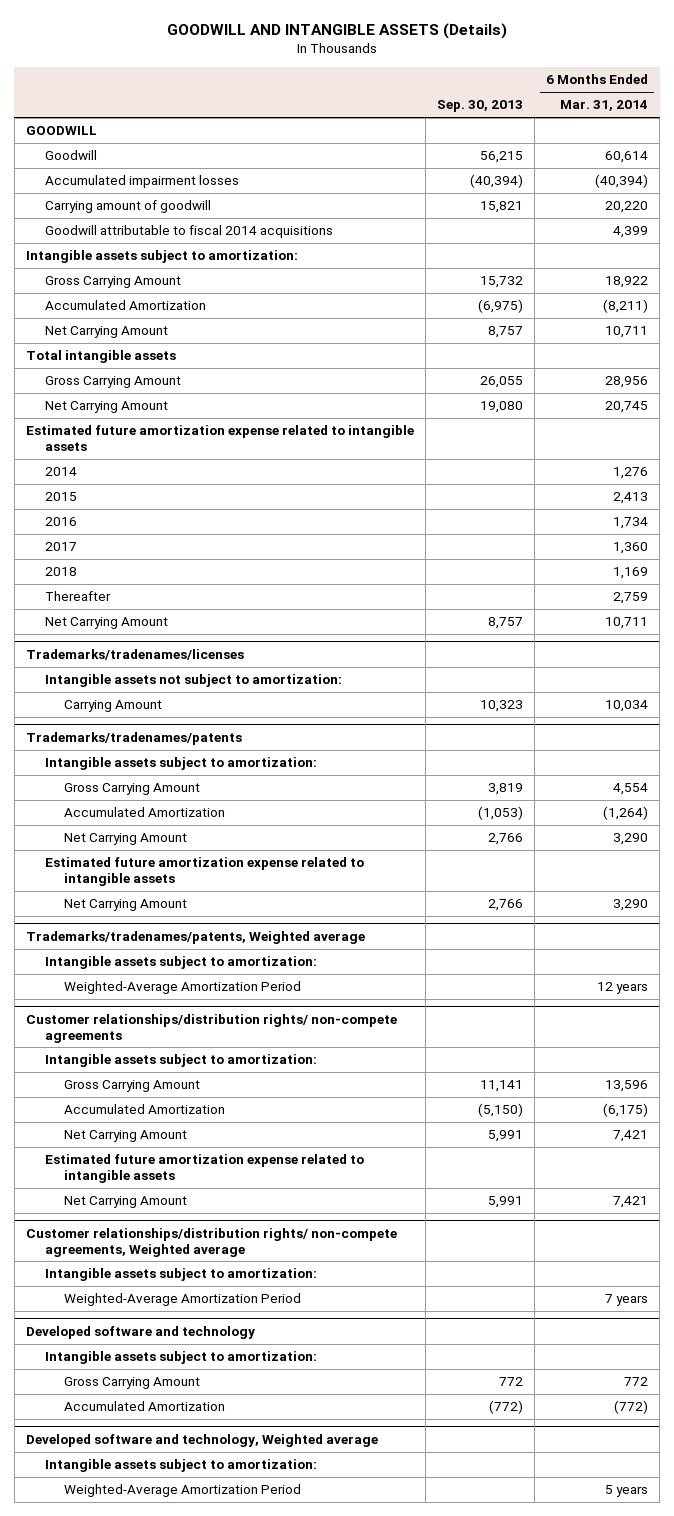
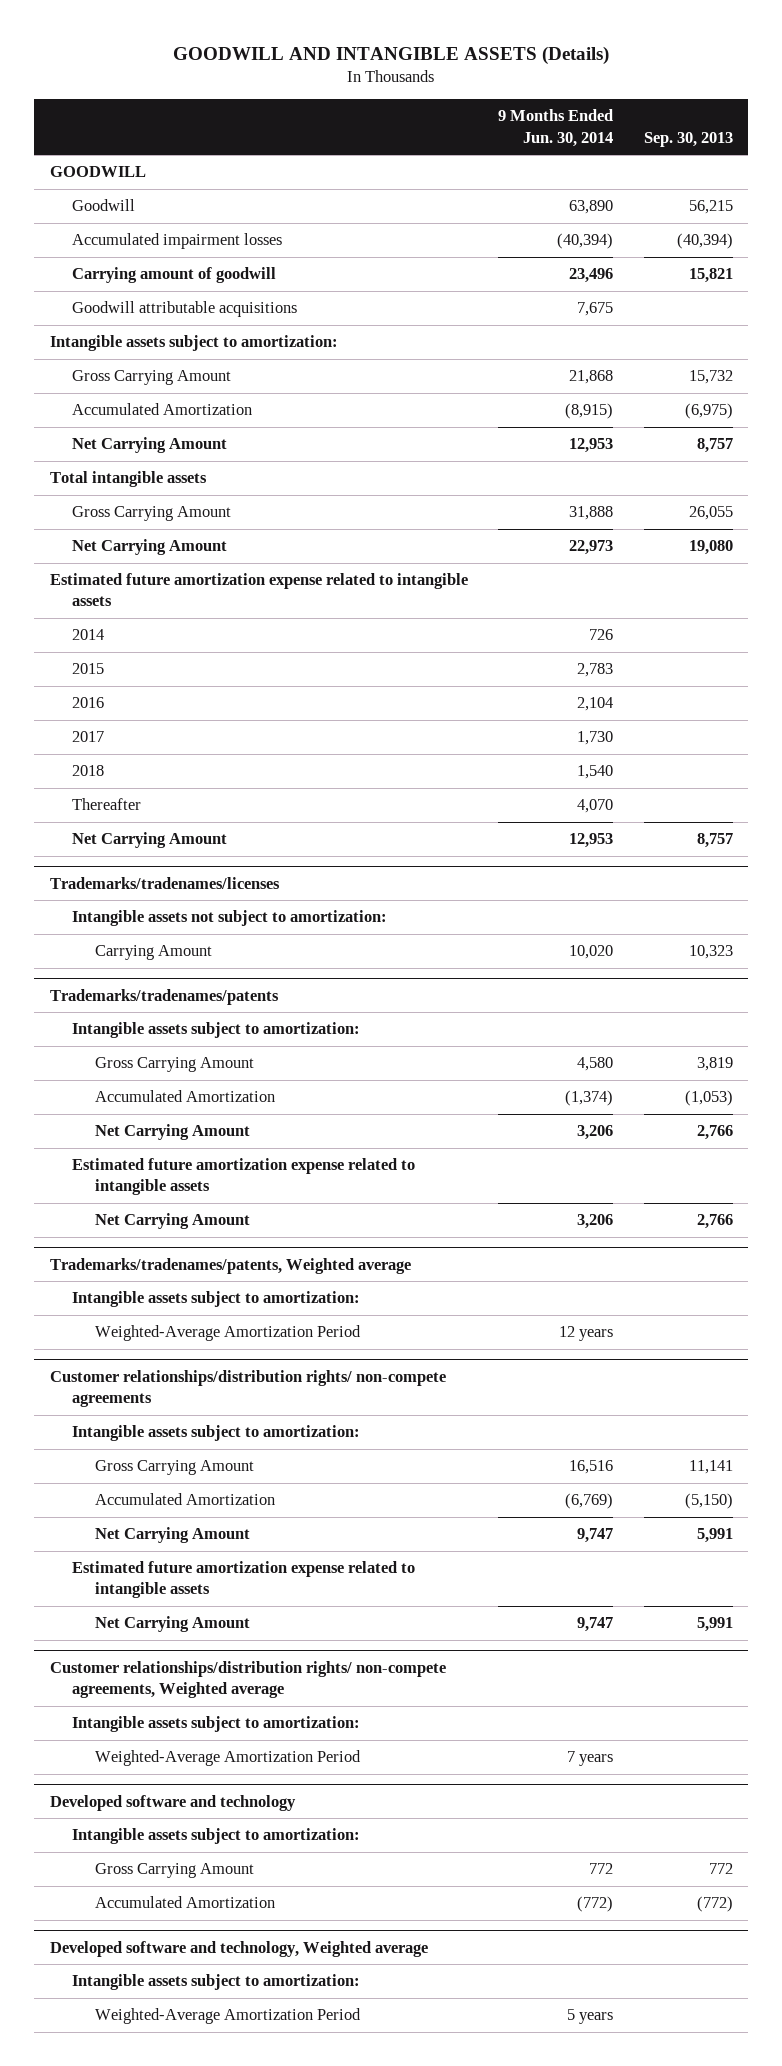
- | Sep. 30, 2013 | 6 Months Ended Mar. 31, 2014
+ | 9 Months Ended Jun. 30, 2014 | Sep. 30, 2013
- Goodwill attributable to fiscal 2014 acquisitions | | 4,399
+ Goodwill attributable acquisitions | 7,675 |

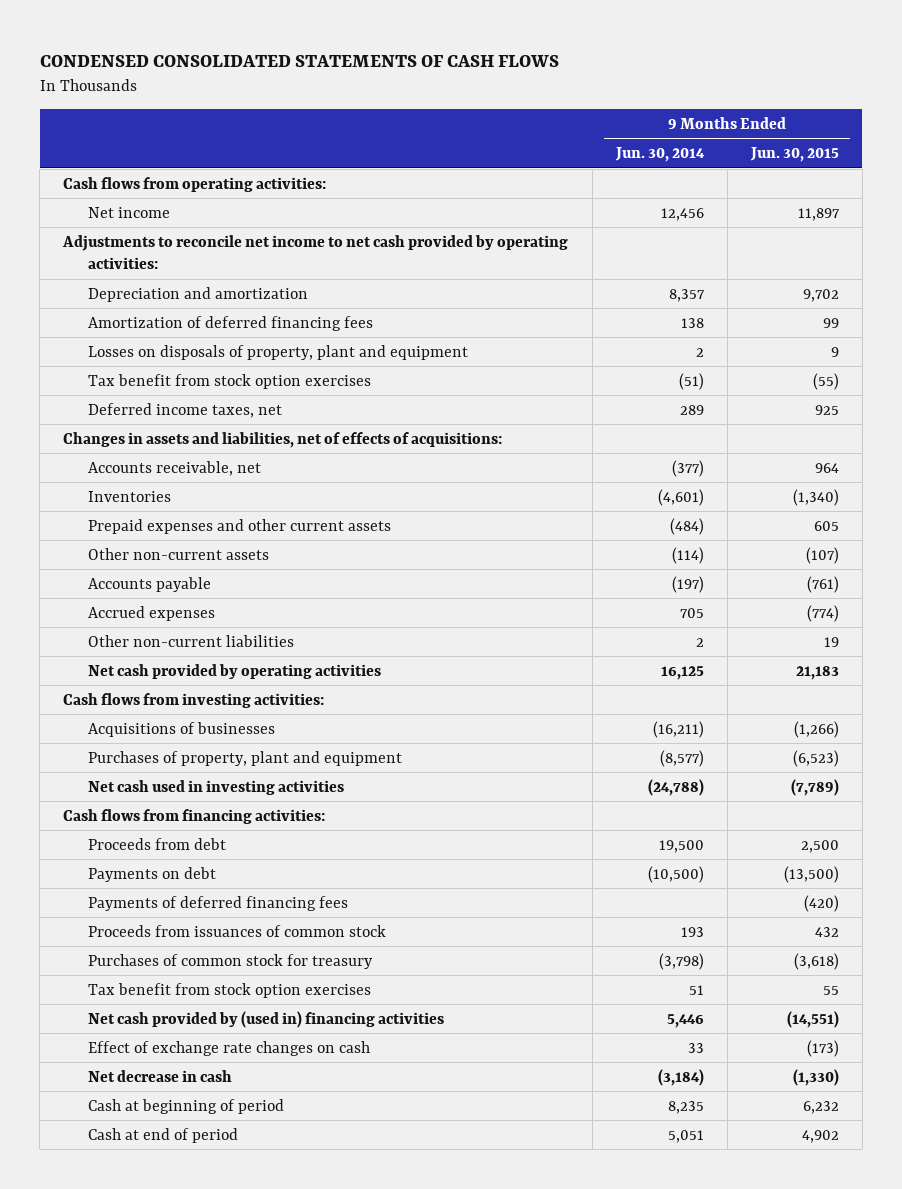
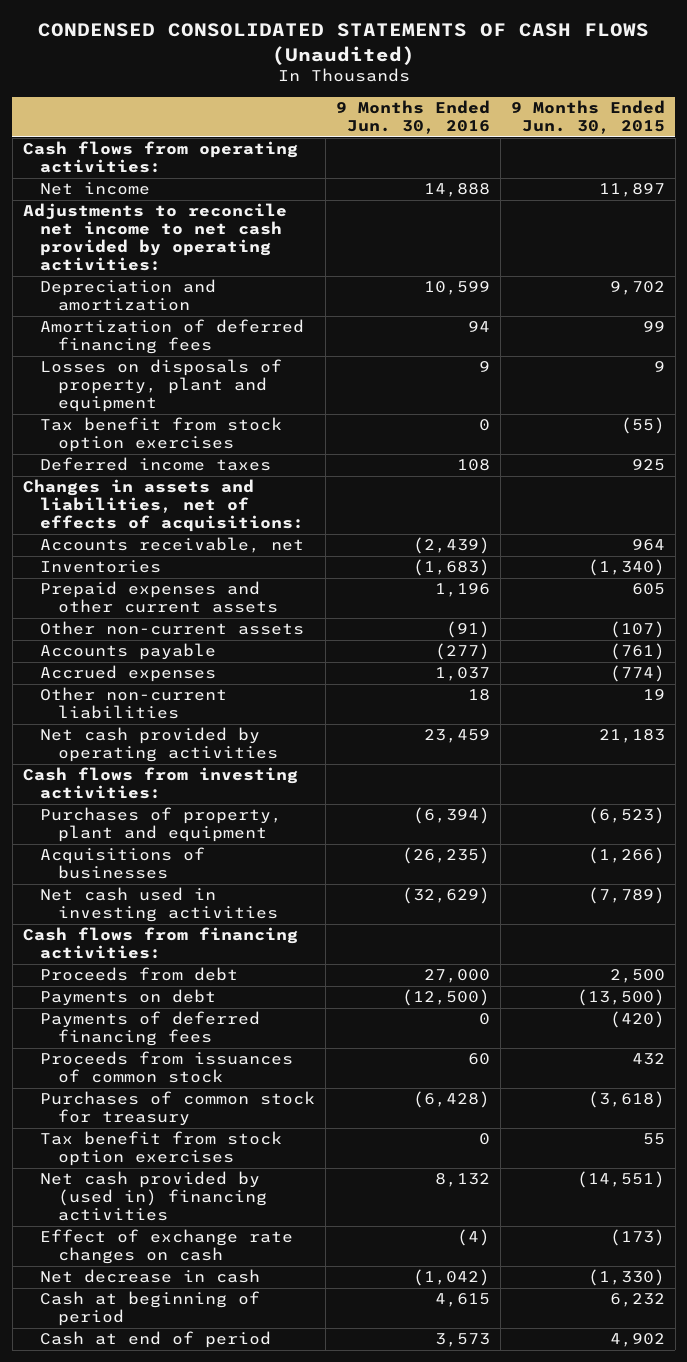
- CONDENSED CONSOLIDATED STATEMENTS OF CASH FLOWS
+ CONDENSED CONSOLIDATED STATEMENTS OF CASH FLOWS (Unaudited)
- | 9 Months Ended Jun. 30, 2014 | 9 Months Ended Jun. 30, 2015
+ | 9 Months Ended Jun. 30, 2016 | 9 Months Ended Jun. 30, 2015
- Deferred income taxes, net | 289 | 925
+ Deferred income taxes | 108 | 925
moved down: Acquisitions of businesses | (26,235) | (1,266)

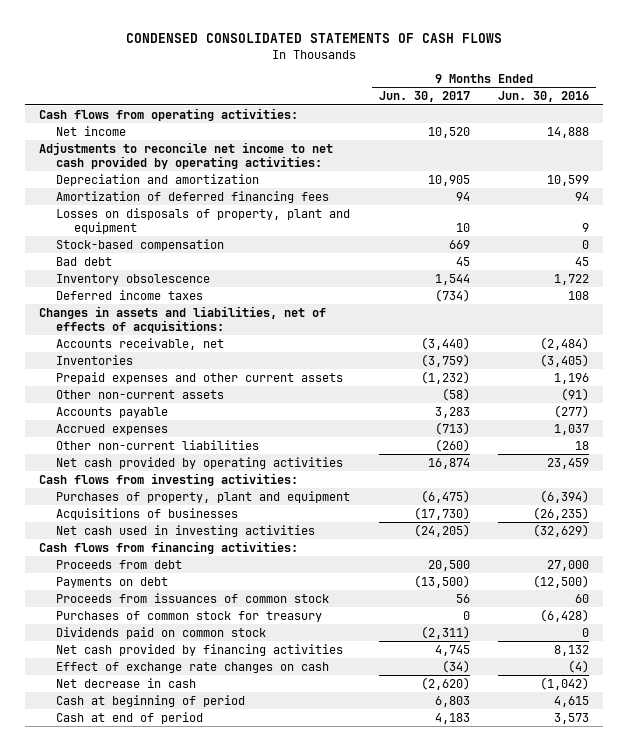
- CONDENSED CONSOLIDATED STATEMENTS OF CASH FLOWS (Unaudited)
+ CONDENSED CONSOLIDATED STATEMENTS OF CASH FLOWS
- | 9 Months Ended Jun. 30, 2016 | 9 Months Ended Jun. 30, 2015
+ | 9 Months Ended Jun. 30, 2017 | 9 Months Ended Jun. 30, 2016
- Tax benefit from stock option exercises | 0 | (55)
+ Stock-based compensation | 669 | 0
+ Bad debt | 45 | 45
+ Inventory obsolescence | 1,544 | 1,722
- Accounts receivable, net | (2,439) | 964
- Inventories | (1,683) | (1,340)
+ Accounts receivable, net | (3,440) | (2,484)
+ Inventories | (3,759) | (3,405)
- Payments of deferred financing fees | 0 | (420)
- Tax benefit from stock option exercises | 0 | 55
- Net cash provided by (used in) financing activities | 8,132 | (14,551)
+ Dividends paid on common stock | (2,311) | 0
+ Net cash provided by financing activities | 4,745 | 8,132

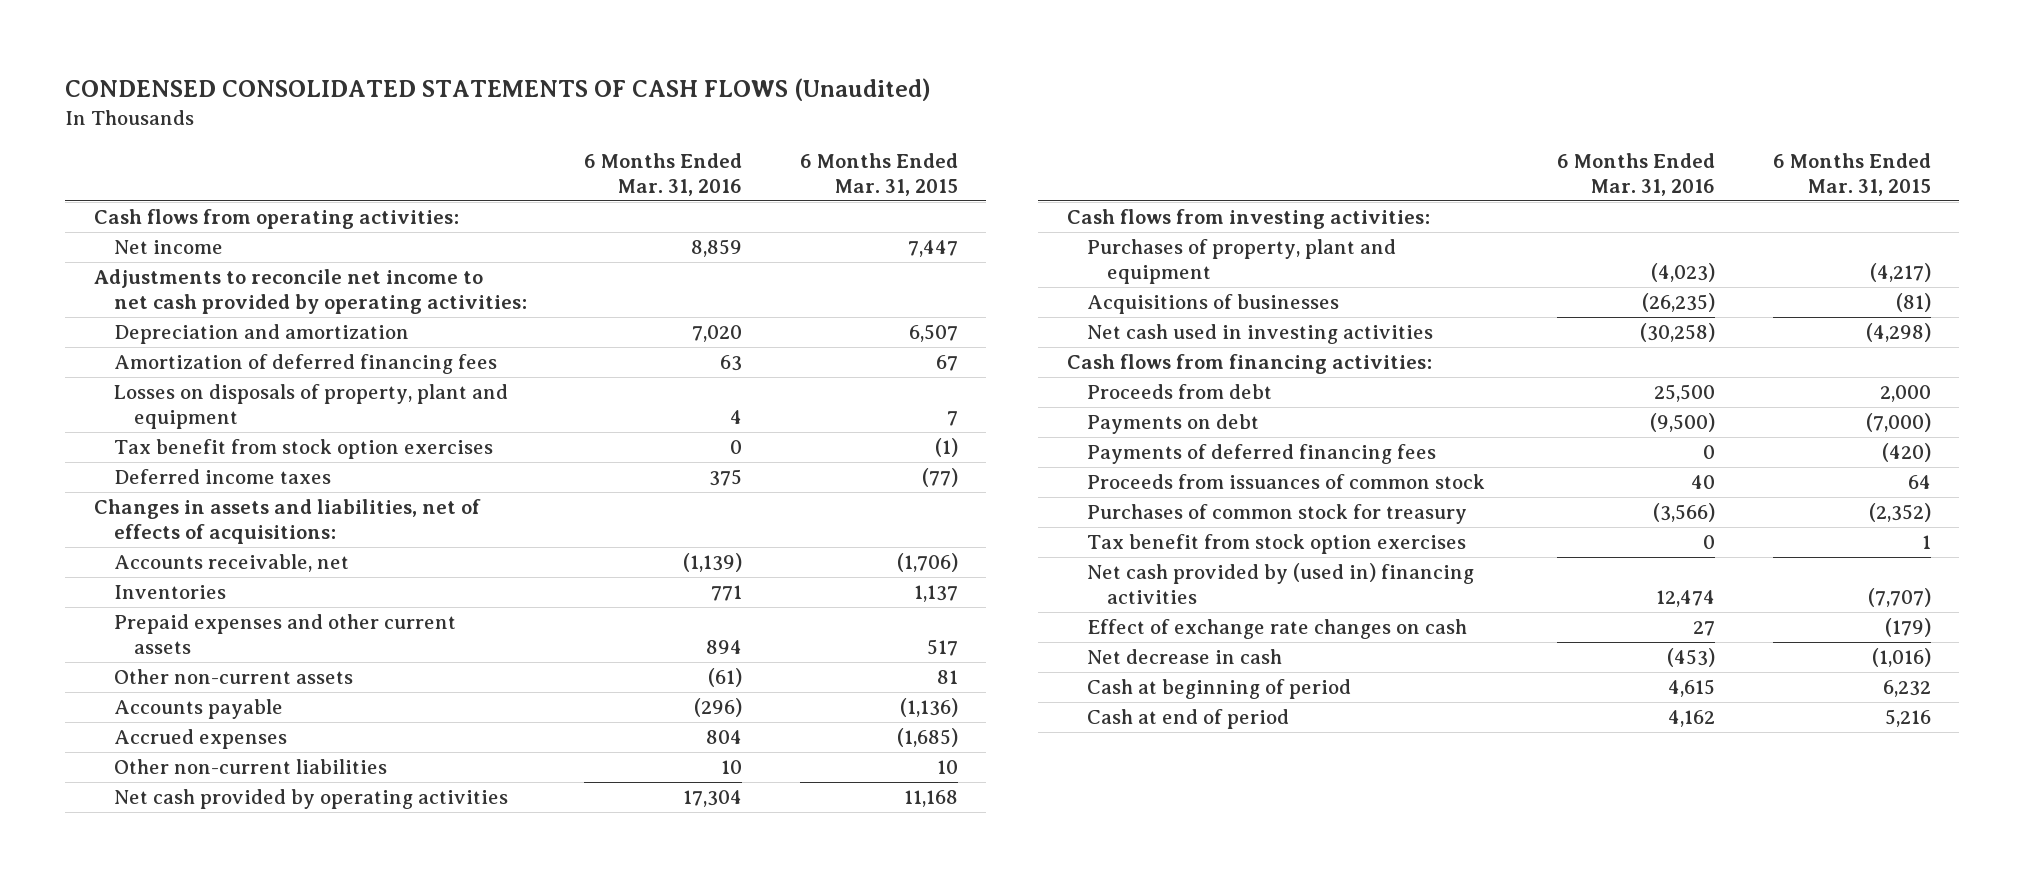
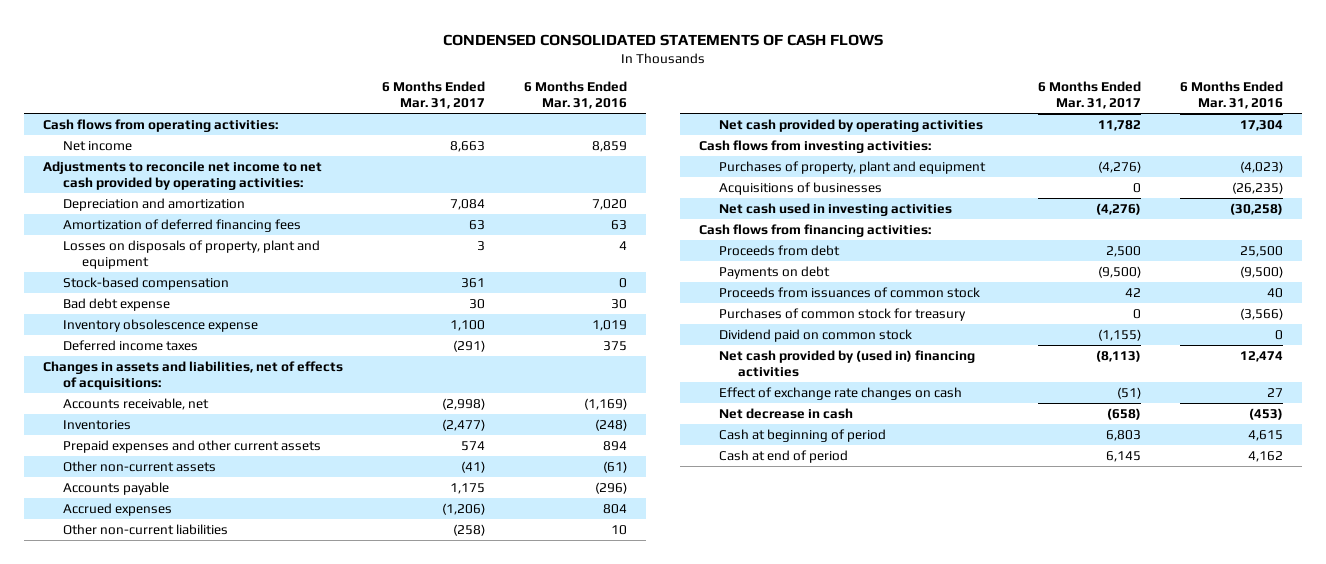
- CONDENSED CONSOLIDATED STATEMENTS OF CASH FLOWS (Unaudited)
+ CONDENSED CONSOLIDATED STATEMENTS OF CASH FLOWS
- | 6 Months Ended Mar. 31, 2016 | 6 Months Ended Mar. 31, 2015
+ | 6 Months Ended Mar. 31, 2017 | 6 Months Ended Mar. 31, 2016
- Tax benefit from stock option exercises | 0 | (1)
+ Stock-based compensation | 361 | 0
+ Bad debt expense | 30 | 30
+ Inventory obsolescence expense | 1,100 | 1,019
- Accounts receivable, net | (1,139) | (1,706)
- Inventories | 771 | 1,137
+ Accounts receivable, net | (2,998) | (1,169)
+ Inventories | (2,477) | (248)
- Payments of deferred financing fees | 0 | (420)
- Tax benefit from stock option exercises | 0 | 1
+ Dividend paid on common stock | (1,155) | 0

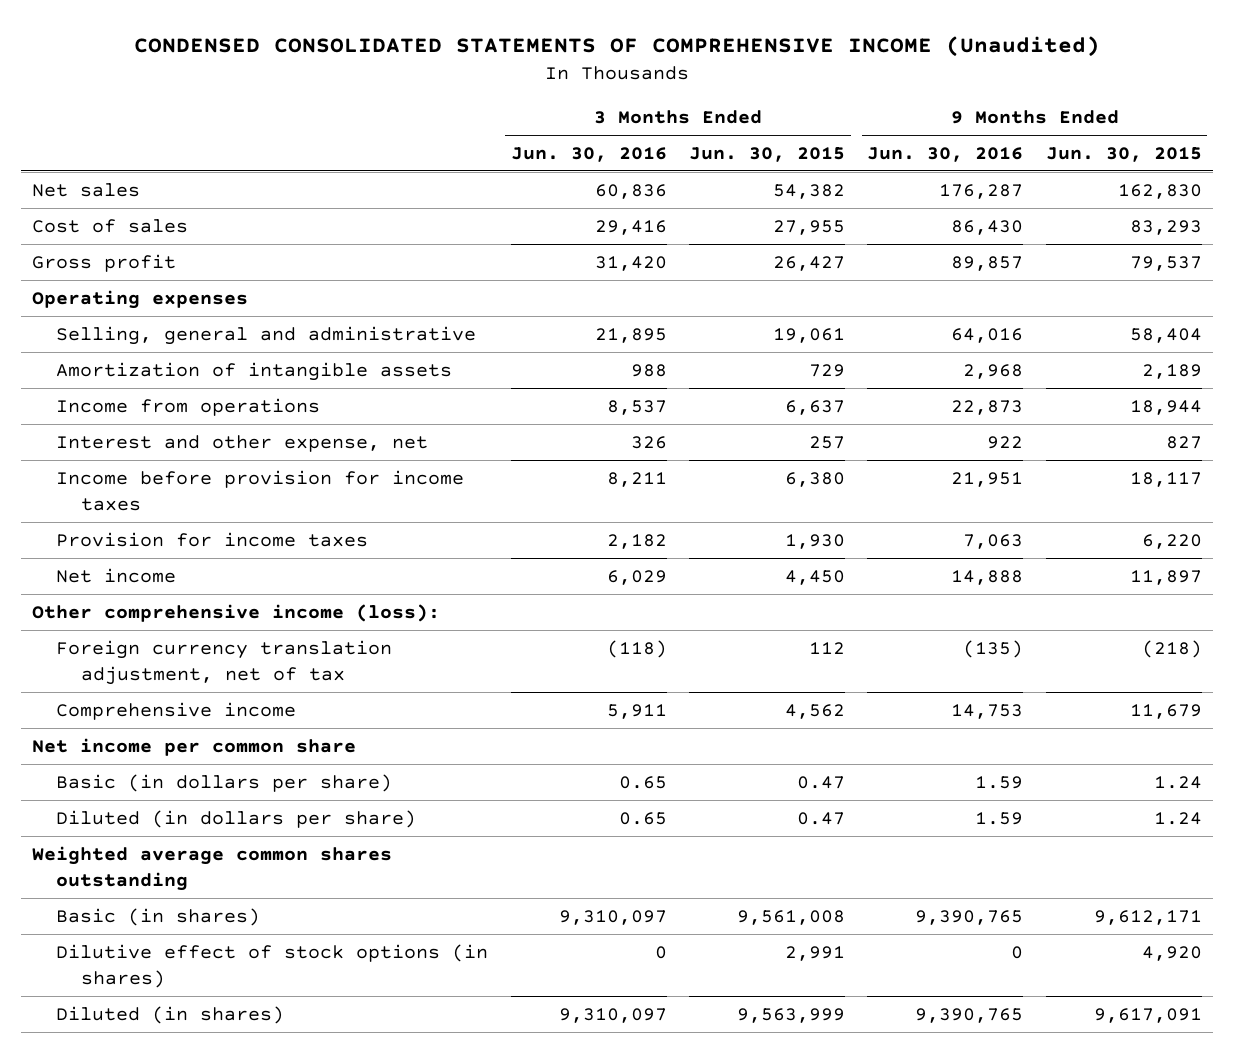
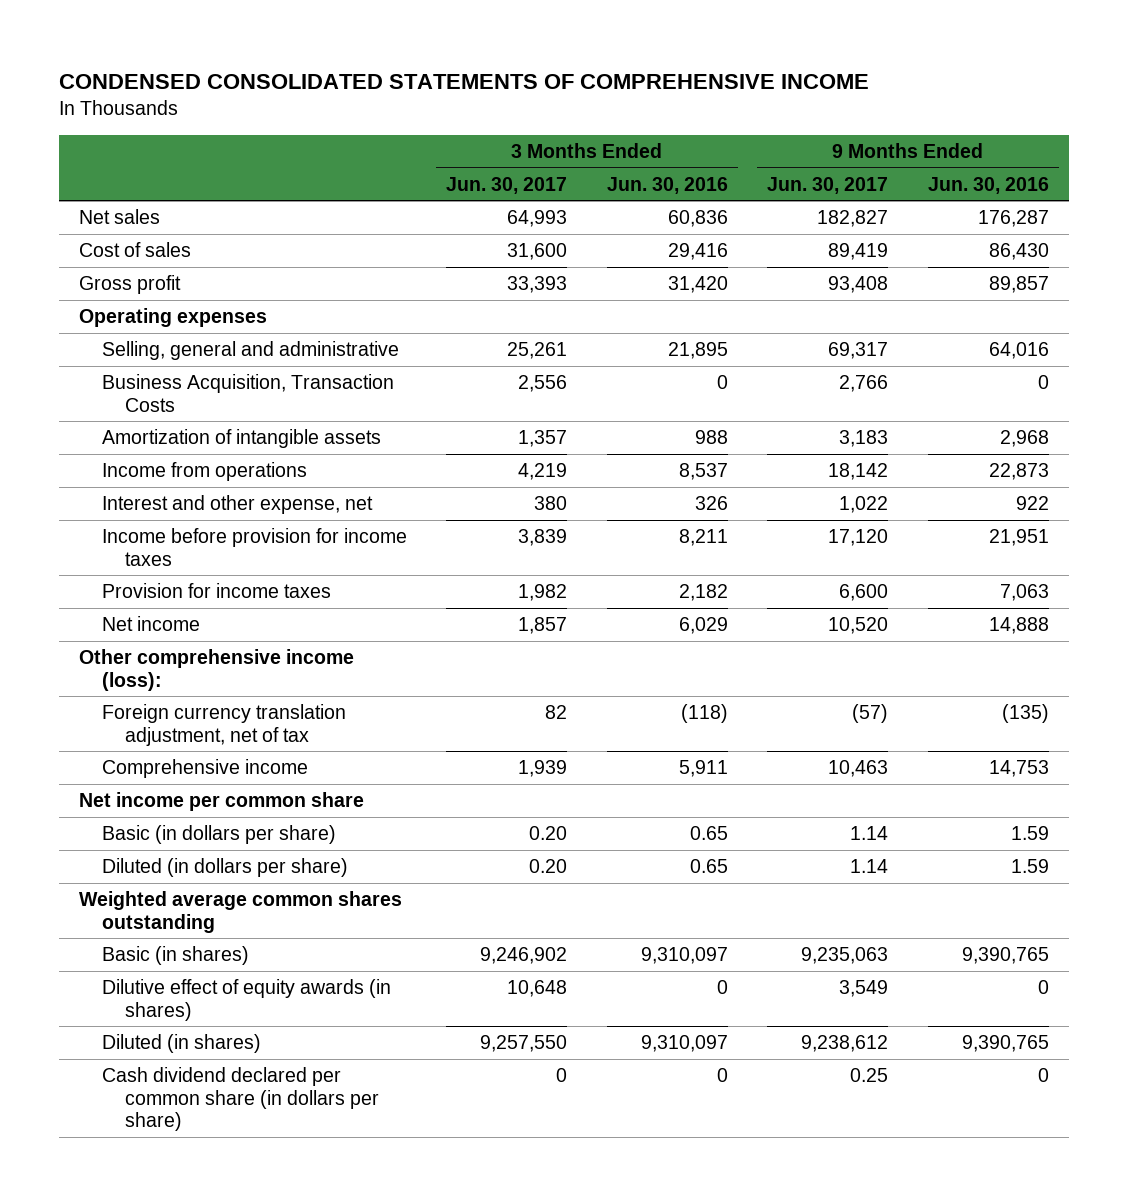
- CONDENSED CONSOLIDATED STATEMENTS OF COMPREHENSIVE INCOME (Unaudited)
+ CONDENSED CONSOLIDATED STATEMENTS OF COMPREHENSIVE INCOME
- | 3 Months Ended Jun. 30, 2016 | 3 Months Ended Jun. 30, 2015 | 9 Months Ended Jun. 30, 2016 | 9 Months Ended Jun. 30, 2015
+ | 3 Months Ended Jun. 30, 2017 | 3 Months Ended Jun. 30, 2016 | 9 Months Ended Jun. 30, 2017 | 9 Months Ended Jun. 30, 2016
+ Business Acquisition, Transaction Costs | 2,556 | 0 | 2,766 | 0
- Dilutive effect of stock options (in shares) | 0 | 2,991 | 0 | 4,920
+ Dilutive effect of equity awards (in shares) | 10,648 | 0 | 3,549 | 0
+ Cash dividend declared per common share (in dollars per share) | 0 | 0 | 0.25 | 0

